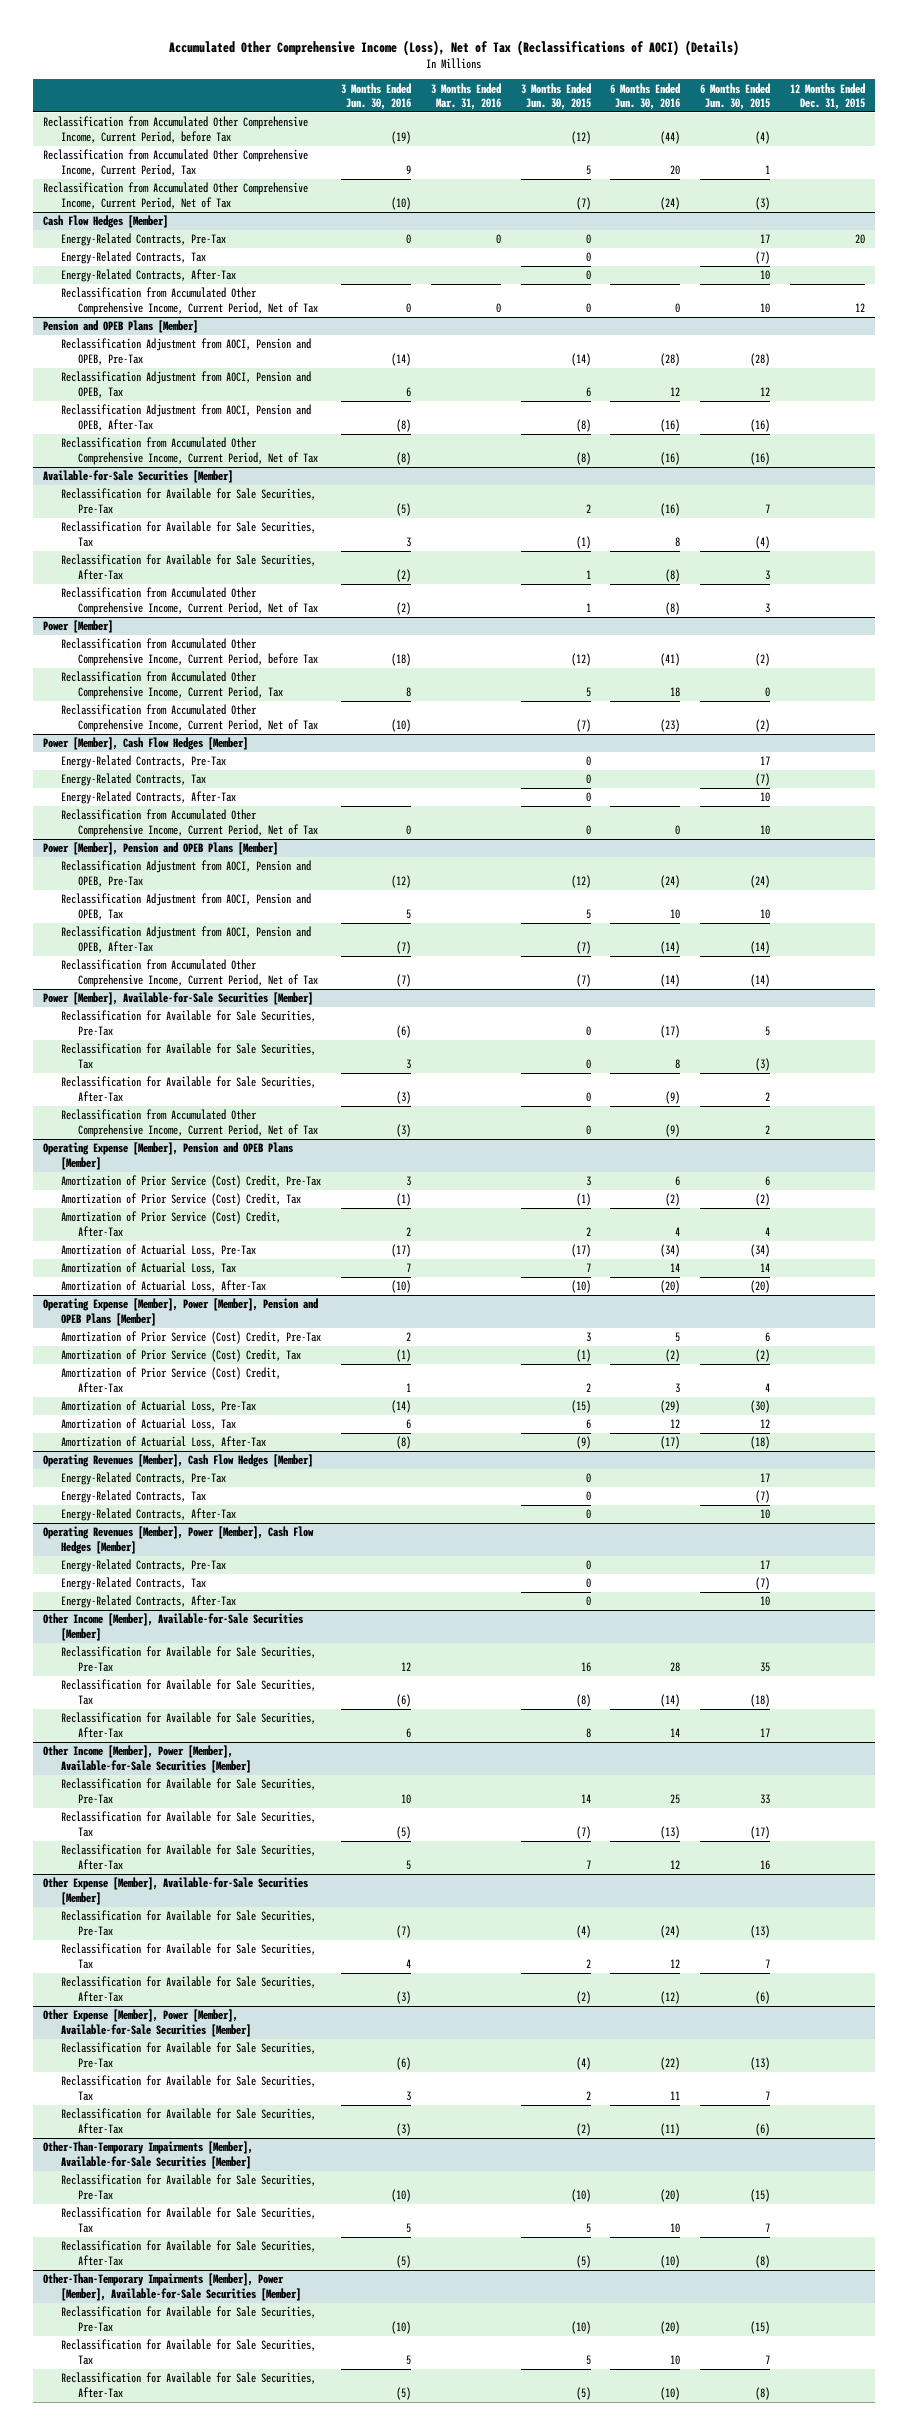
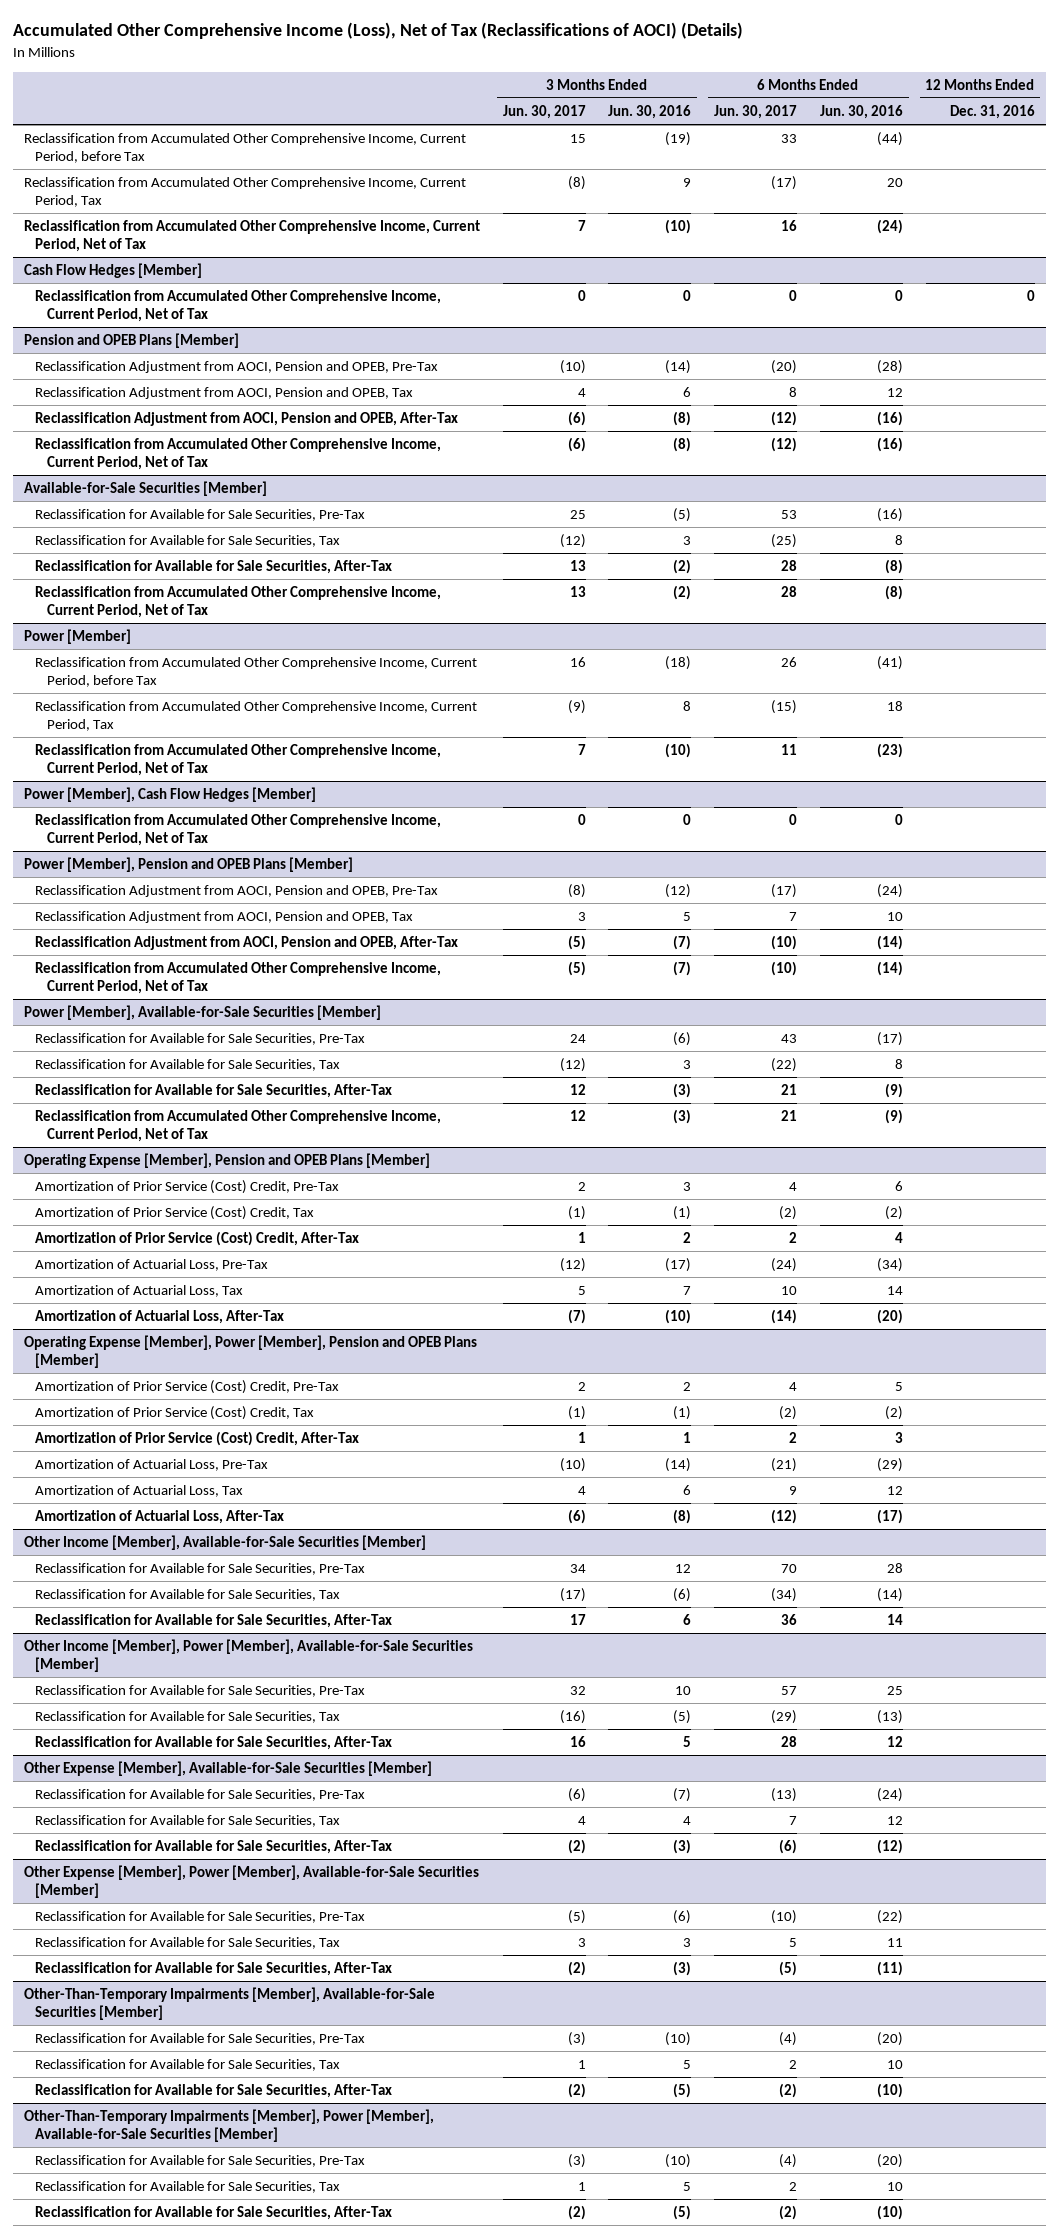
- | 3 Months Ended Jun. 30, 2016 | 3 Months Ended Mar. 31, 2016 | 3 Months Ended Jun. 30, 2015 | 6 Months Ended Jun. 30, 2016 | 6 Months Ended Jun. 30, 2015 | 12 Months Ended Dec. 31, 2015
+ | 3 Months Ended Jun. 30, 2017 | 3 Months Ended Jun. 30, 2016 | 6 Months Ended Jun. 30, 2017 | 6 Months Ended Jun. 30, 2016 | 12 Months Ended Dec. 31, 2016
@ Cash Flow Hedges [Member]
- Energy-Related Contracts, Pre-Tax | 0 | 0 | 0 | | 17 | 20
- Energy-Related Contracts, Tax | | | 0 | | (7) |
- Energy-Related Contracts, After-Tax | | | 0 | | 10 |
@ Power [Member], Cash Flow Hedges [Member]
- Energy-Related Contracts, Pre-Tax | | | 0 | | 17 |
- Energy-Related Contracts, Tax | | | 0 | | (7) |
- Energy-Related Contracts, After-Tax | | | 0 | | 10 |
- Operating Revenues [Member], Cash Flow Hedges [Member]
- Energy-Related Contracts, Pre-Tax | | | 0 | | 17 |
- Energy-Related Contracts, Tax | | | 0 | | (7) |
- Energy-Related Contracts, After-Tax | | | 0 | | 10 |
- Operating Revenues [Member], Power [Member], Cash Flow Hedges [Member]
- Energy-Related Contracts, Pre-Tax | | | 0 | | 17 |
- Energy-Related Contracts, Tax | | | 0 | | (7) |
- Energy-Related Contracts, After-Tax | | | 0 | | 10 |

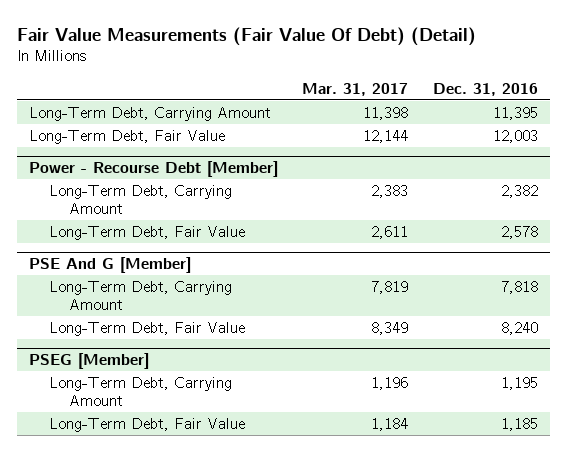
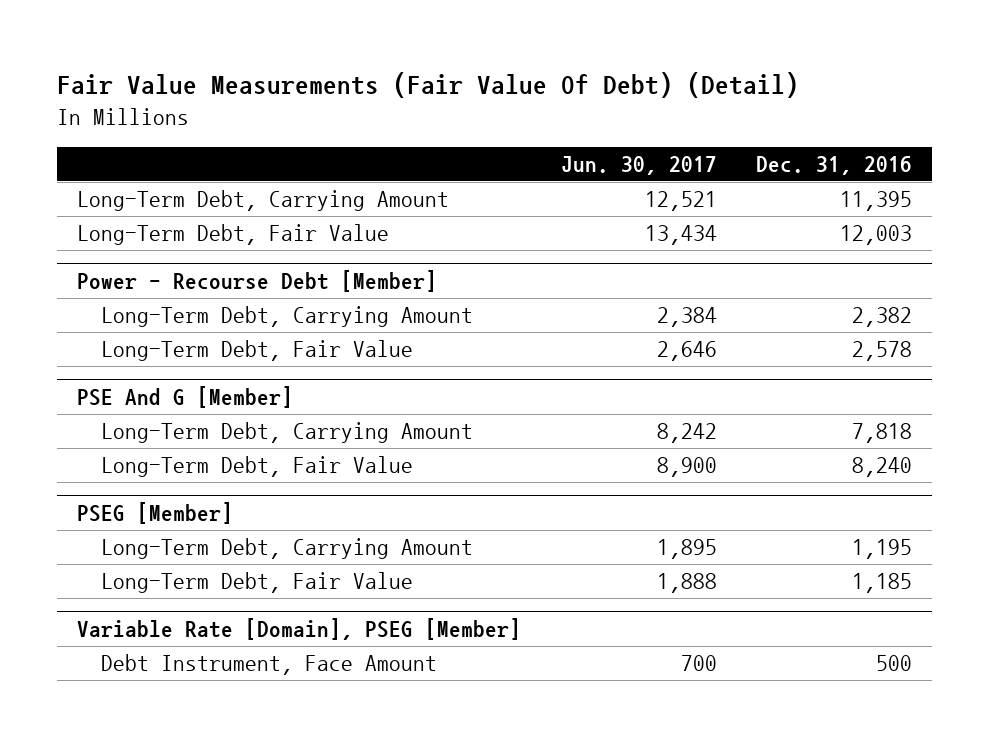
- | Mar. 31, 2017 | Dec. 31, 2016
+ | Jun. 30, 2017 | Dec. 31, 2016
+ Variable Rate [Domain], PSEG [Member]
+ Debt Instrument, Face Amount | 700 | 500

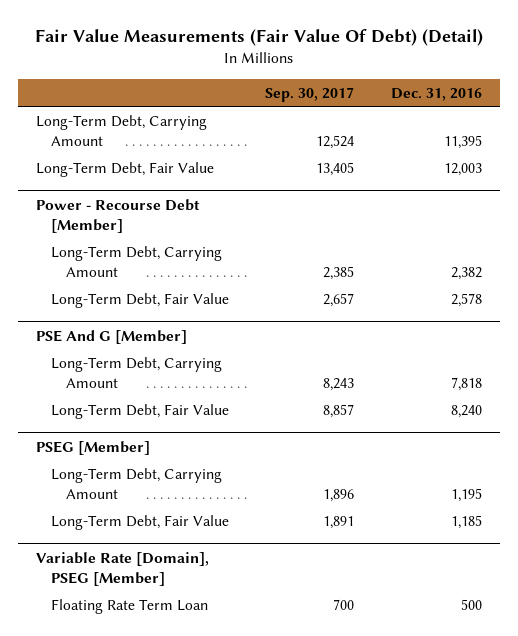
- | Jun. 30, 2017 | Dec. 31, 2016
+ | Sep. 30, 2017 | Dec. 31, 2016
@ Variable Rate [Domain], PSEG [Member]
- Debt Instrument, Face Amount | 700 | 500
+ Floating Rate Term Loan | 700 | 500

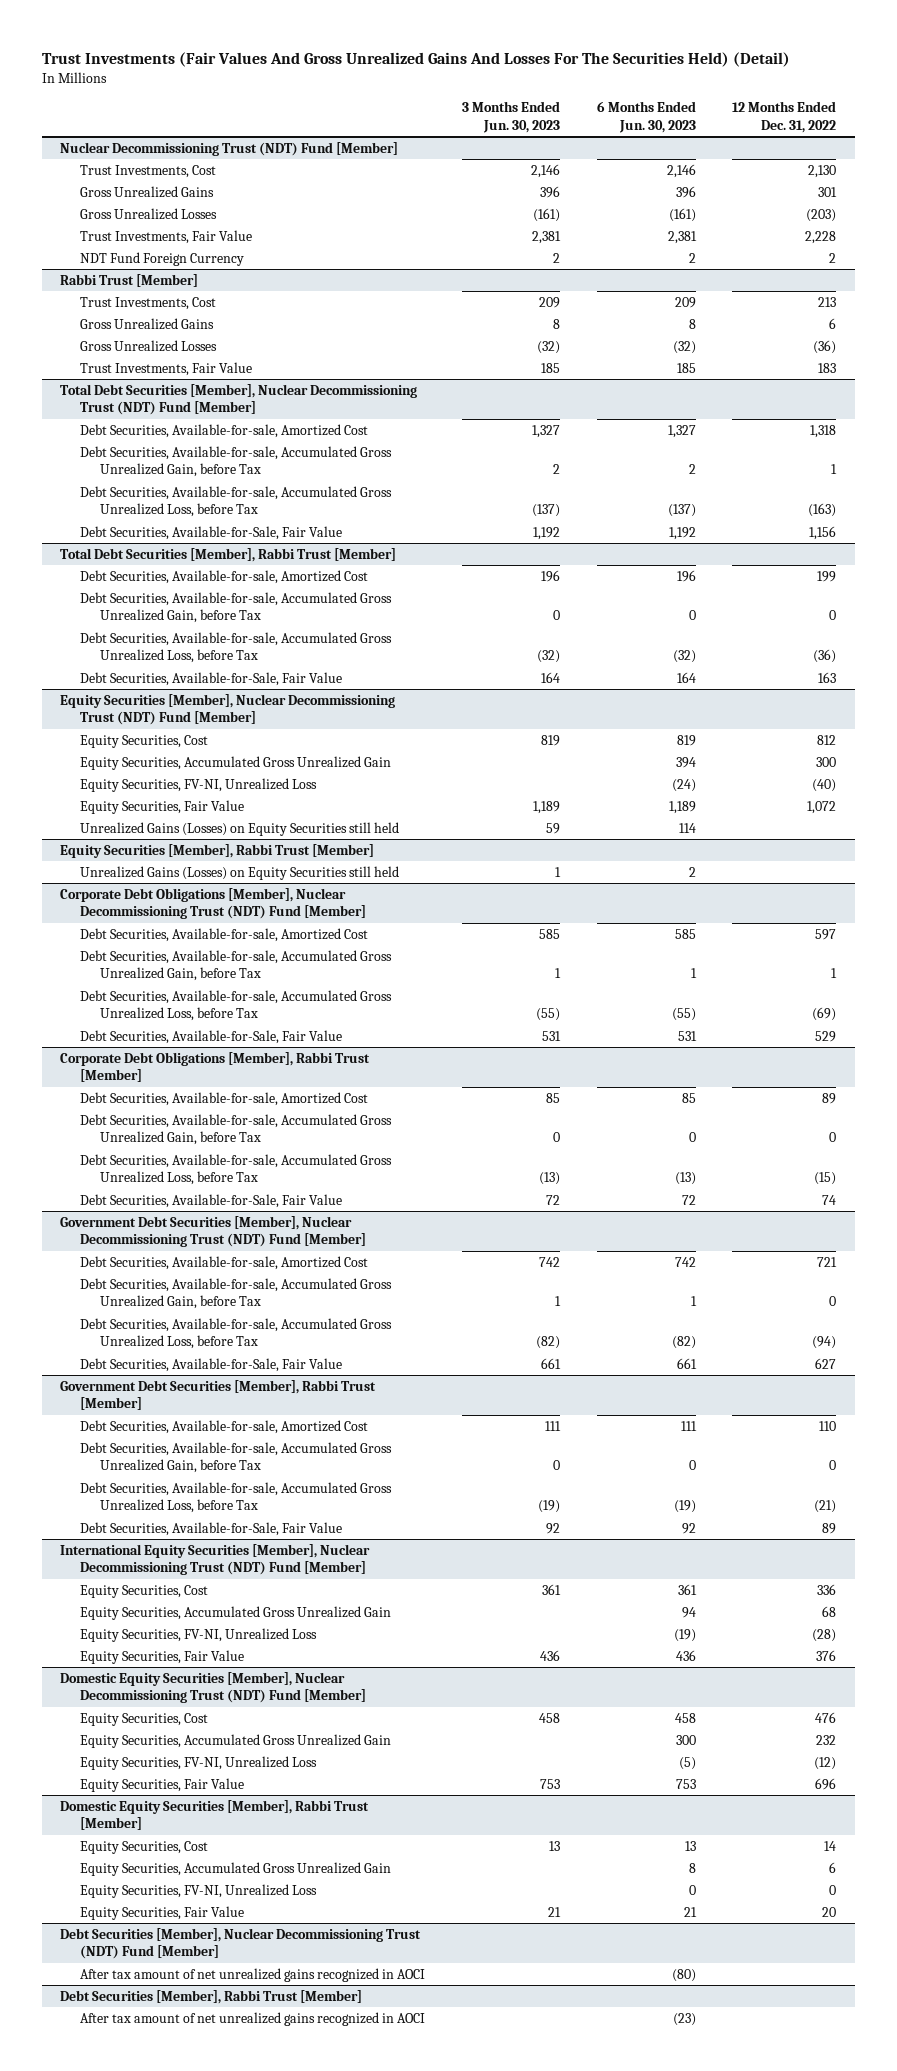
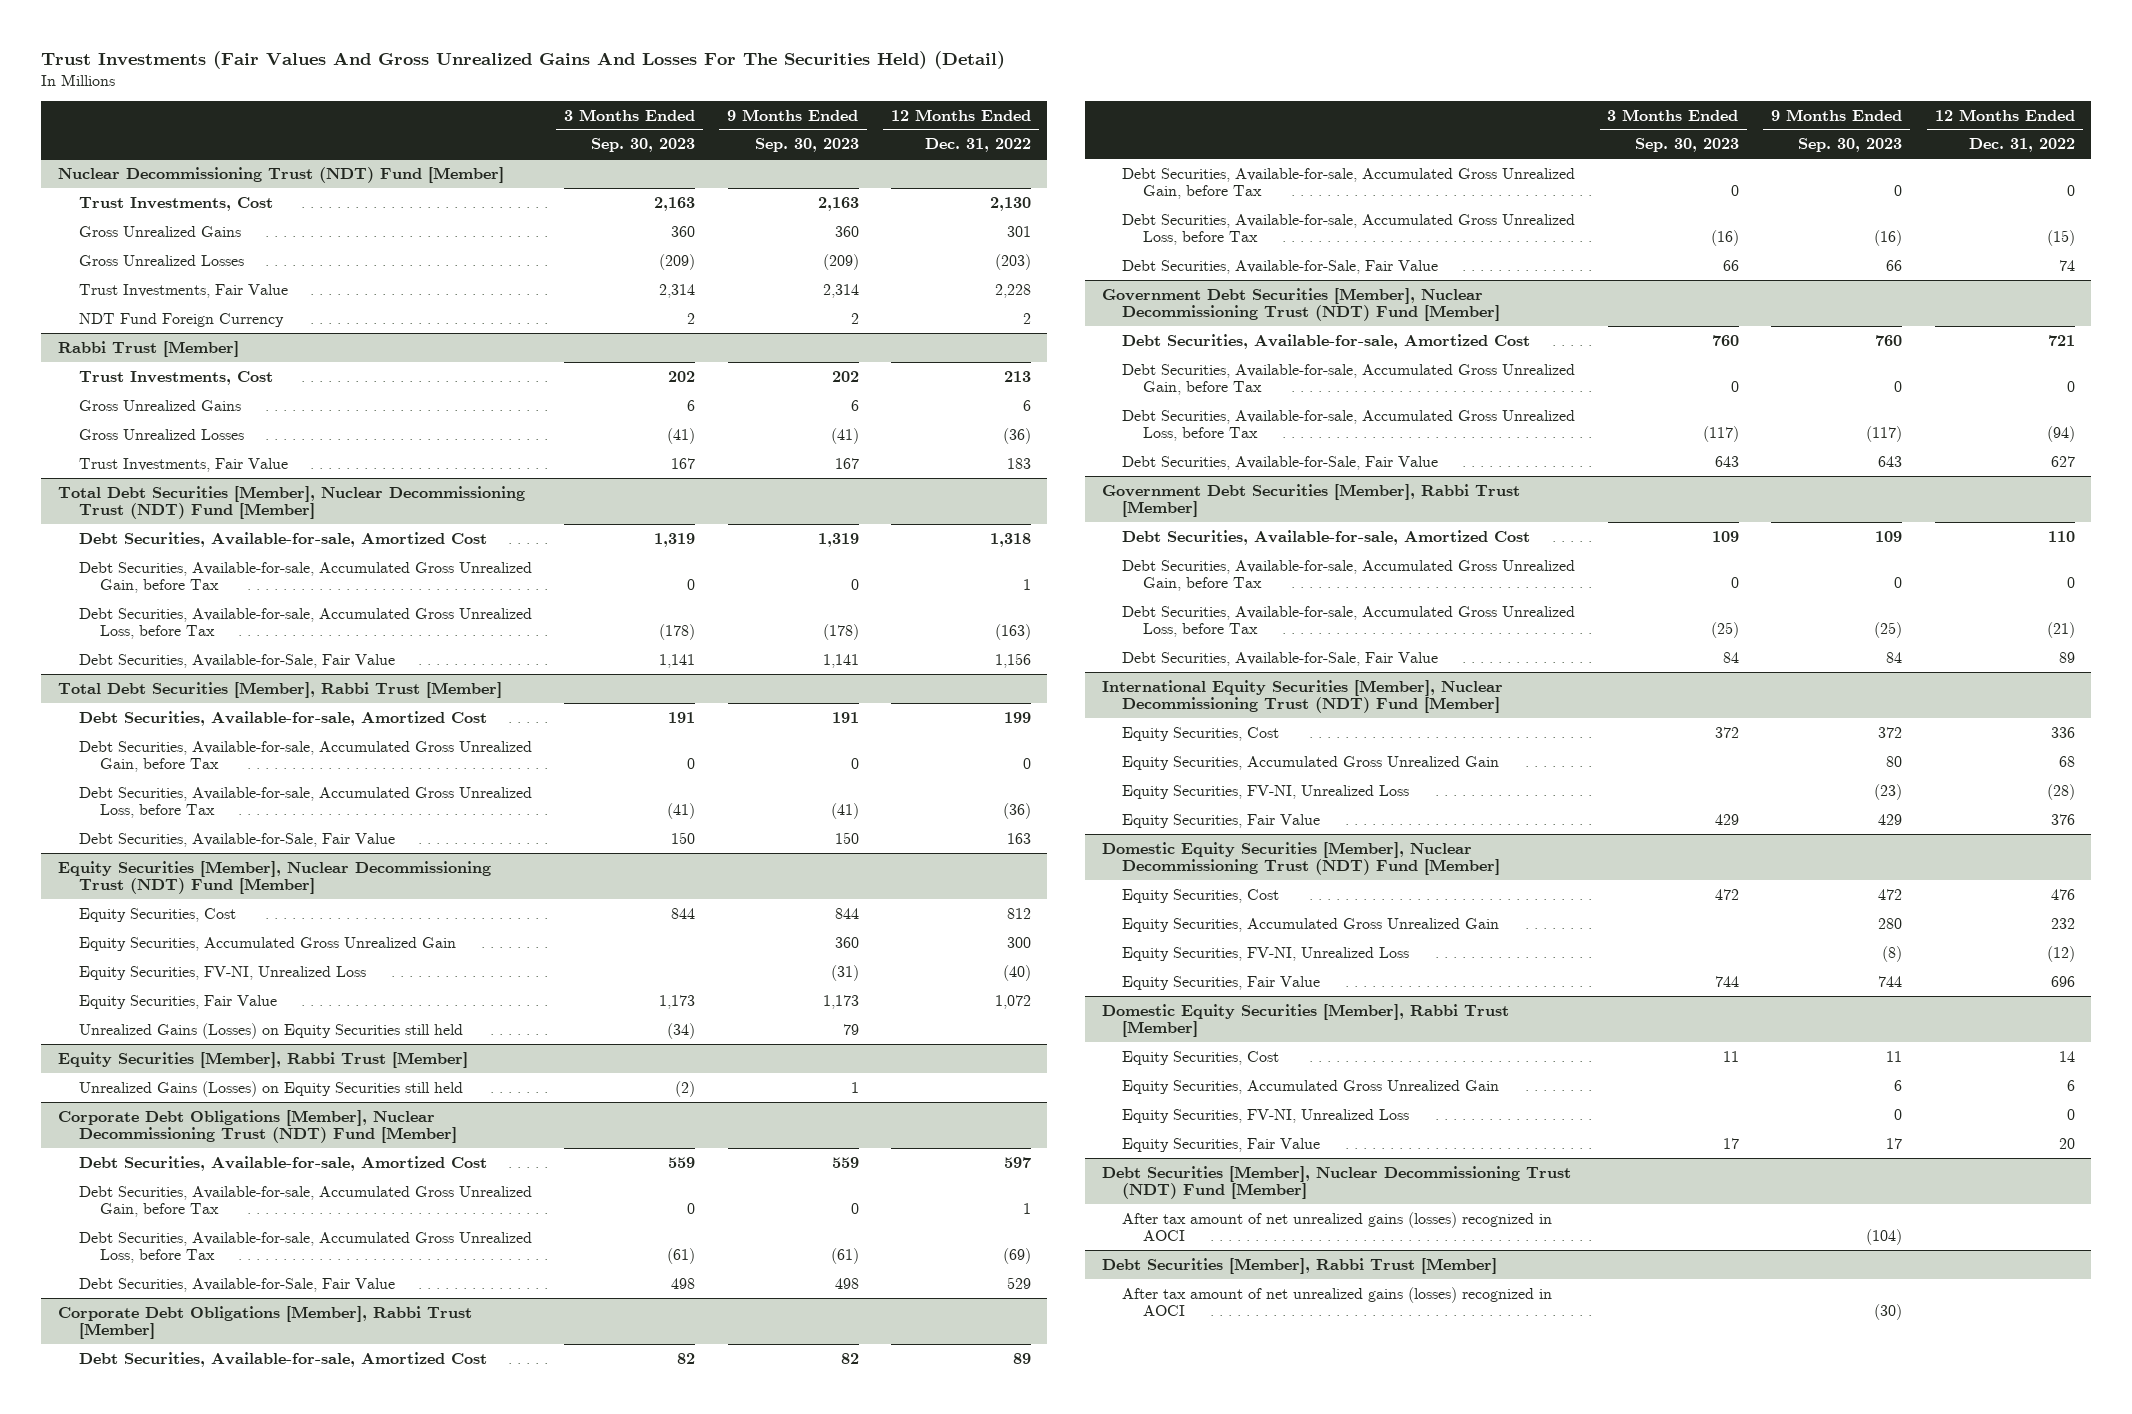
- | 3 Months Ended Jun. 30, 2023 | 6 Months Ended Jun. 30, 2023 | 12 Months Ended Dec. 31, 2022
+ | 3 Months Ended Sep. 30, 2023 | 9 Months Ended Sep. 30, 2023 | 12 Months Ended Dec. 31, 2022
@ Debt Securities [Member], Nuclear Decommissioning Trust (NDT) Fund [Member]
- After tax amount of net unrealized gains recognized in AOCI | | (80) |
+ After tax amount of net unrealized gains (losses) recognized in AOCI | | (104) |
@ Debt Securities [Member], Rabbi Trust [Member]
- After tax amount of net unrealized gains recognized in AOCI | | (23) |
+ After tax amount of net unrealized gains (losses) recognized in AOCI | | (30) |

